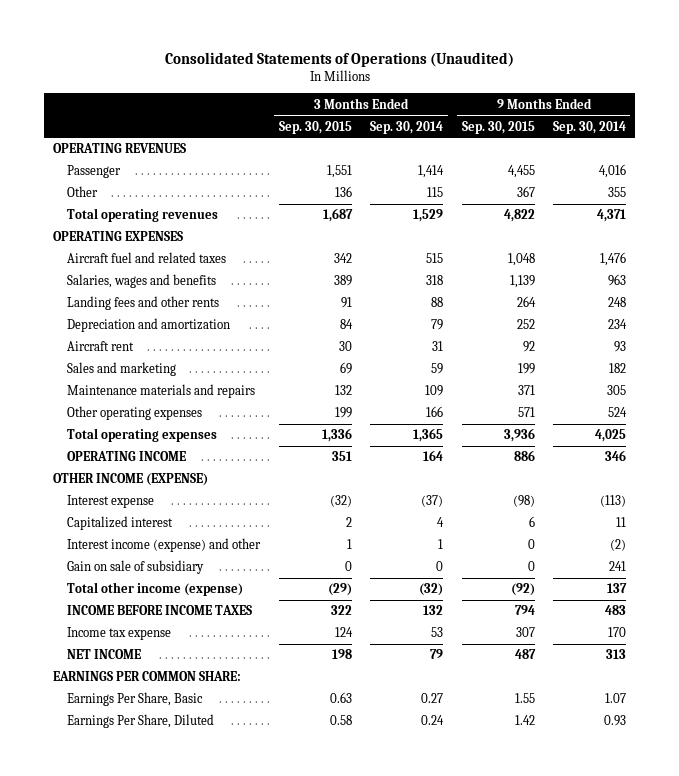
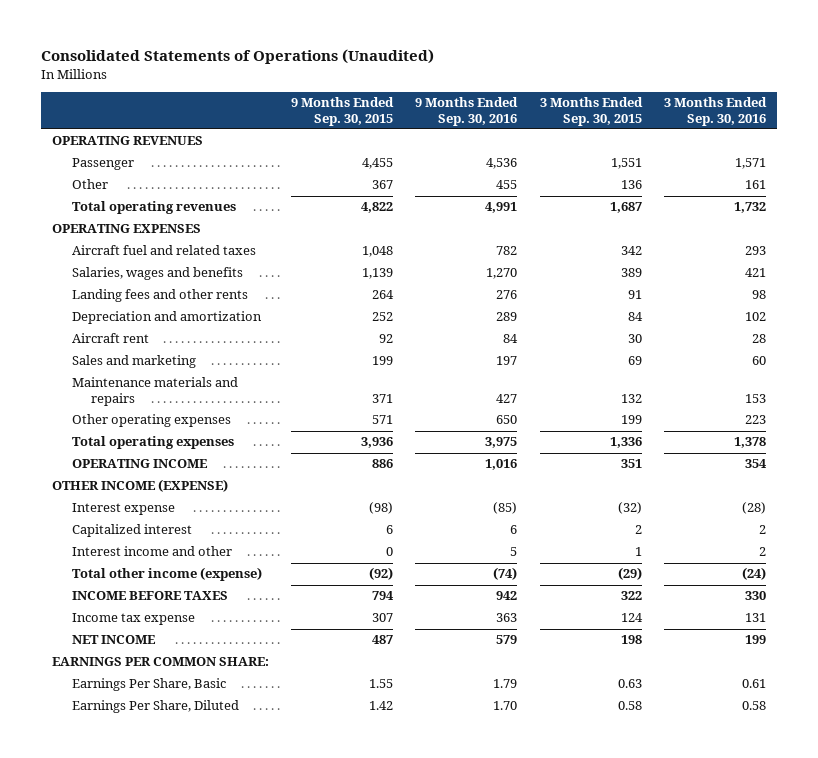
- | 3 Months Ended Sep. 30, 2015 | 3 Months Ended Sep. 30, 2014 | 9 Months Ended Sep. 30, 2015 | 9 Months Ended Sep. 30, 2014
+ | 9 Months Ended Sep. 30, 2015 | 9 Months Ended Sep. 30, 2016 | 3 Months Ended Sep. 30, 2015 | 3 Months Ended Sep. 30, 2016
- Interest income (expense) and other | 1 | 1 | 0 | (2)
- Gain on sale of subsidiary | 0 | 0 | 0 | 241
+ Interest income and other | 0 | 5 | 1 | 2
- INCOME BEFORE INCOME TAXES | 322 | 132 | 794 | 483
+ INCOME BEFORE TAXES | 794 | 942 | 322 | 330

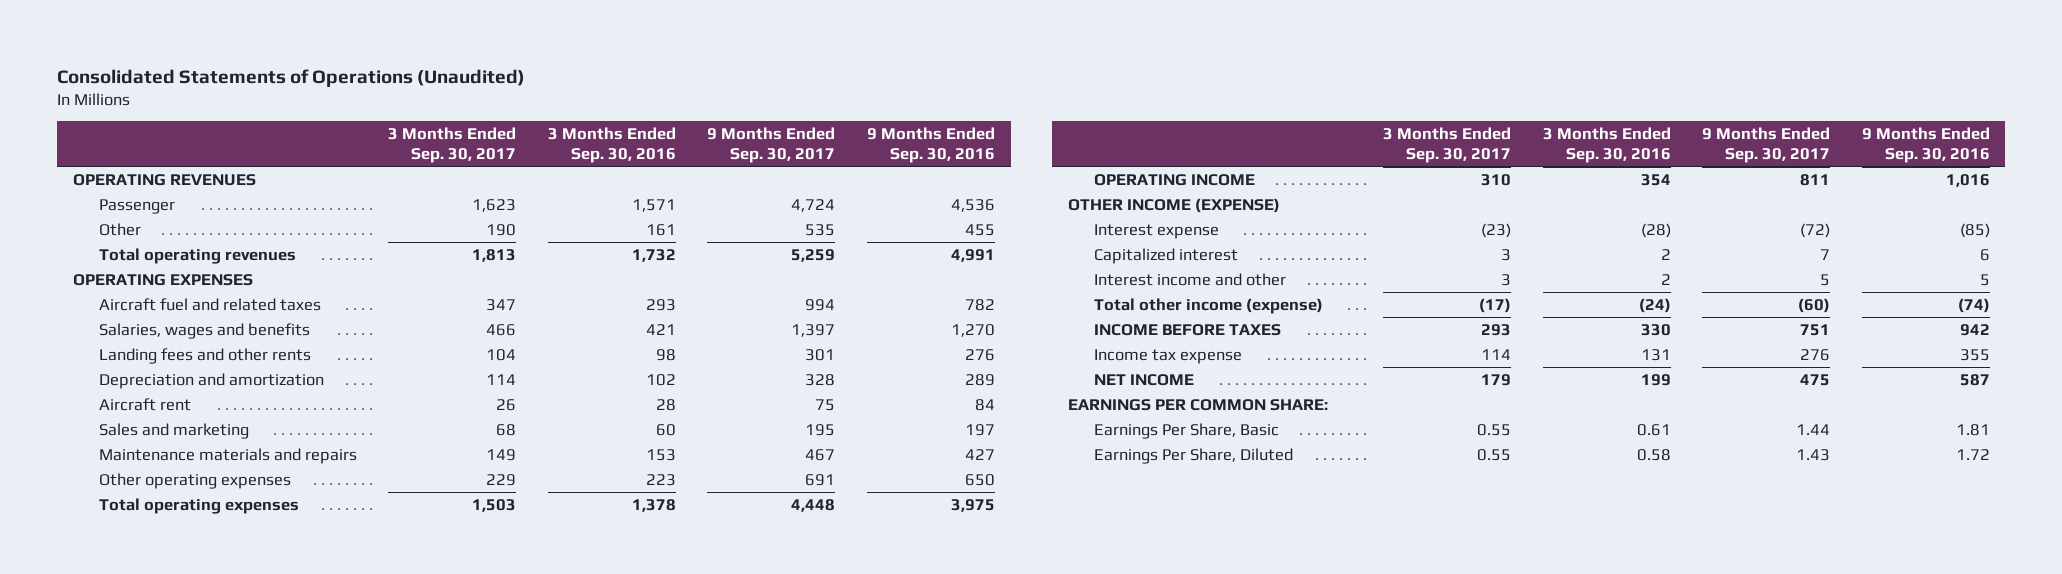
- | 9 Months Ended Sep. 30, 2015 | 9 Months Ended Sep. 30, 2016 | 3 Months Ended Sep. 30, 2015 | 3 Months Ended Sep. 30, 2016
+ | 3 Months Ended Sep. 30, 2017 | 3 Months Ended Sep. 30, 2016 | 9 Months Ended Sep. 30, 2017 | 9 Months Ended Sep. 30, 2016
- Income tax expense | 307 | 363 | 124 | 131
- NET INCOME | 487 | 579 | 198 | 199
+ Income tax expense | 114 | 131 | 276 | 355
+ NET INCOME | 179 | 199 | 475 | 587
- Earnings Per Share, Basic | 1.55 | 1.79 | 0.63 | 0.61
- Earnings Per Share, Diluted | 1.42 | 1.70 | 0.58 | 0.58
+ Earnings Per Share, Basic | 0.55 | 0.61 | 1.44 | 1.81
+ Earnings Per Share, Diluted | 0.55 | 0.58 | 1.43 | 1.72

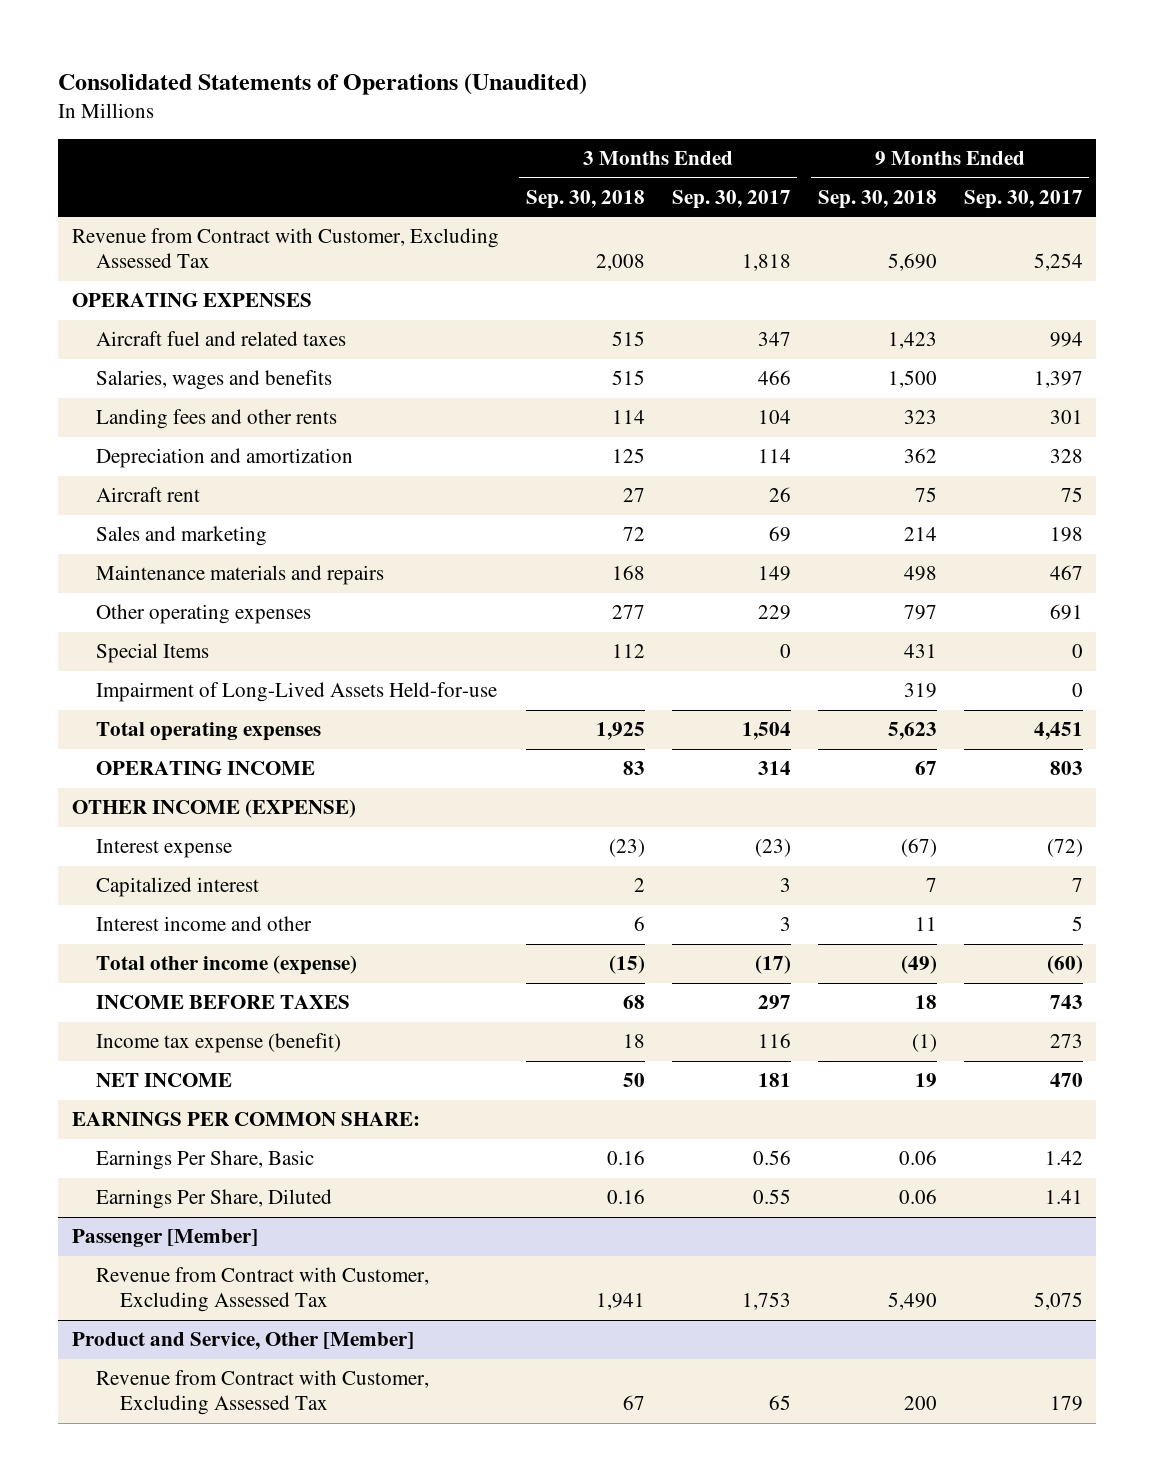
- | 3 Months Ended Sep. 30, 2017 | 3 Months Ended Sep. 30, 2016 | 9 Months Ended Sep. 30, 2017 | 9 Months Ended Sep. 30, 2016
+ | 3 Months Ended Sep. 30, 2018 | 3 Months Ended Sep. 30, 2017 | 9 Months Ended Sep. 30, 2018 | 9 Months Ended Sep. 30, 2017
- OPERATING REVENUES
- Passenger | 1,623 | 1,571 | 4,724 | 4,536
- Other | 190 | 161 | 535 | 455
- Total operating revenues | 1,813 | 1,732 | 5,259 | 4,991
+ Revenue from Contract with Customer, Excluding Assessed Tax | 2,008 | 1,818 | 5,690 | 5,254
- Sales and marketing | 68 | 60 | 195 | 197
+ Sales and marketing | 72 | 69 | 214 | 198
- Total operating expenses | 1,503 | 1,378 | 4,448 | 3,975
- OPERATING INCOME | 310 | 354 | 811 | 1,016
+ Special Items | 112 | 0 | 431 | 0
+ Impairment of Long-Lived Assets Held-for-use | | | 319 | 0
+ Total operating expenses | 1,925 | 1,504 | 5,623 | 4,451
+ OPERATING INCOME | 83 | 314 | 67 | 803
- INCOME BEFORE TAXES | 293 | 330 | 751 | 942
- Income tax expense | 114 | 131 | 276 | 355
- NET INCOME | 179 | 199 | 475 | 587
+ INCOME BEFORE TAXES | 68 | 297 | 18 | 743
+ Income tax expense (benefit) | 18 | 116 | (1) | 273
+ NET INCOME | 50 | 181 | 19 | 470
- Earnings Per Share, Basic | 0.55 | 0.61 | 1.44 | 1.81
- Earnings Per Share, Diluted | 0.55 | 0.58 | 1.43 | 1.72
+ Earnings Per Share, Basic | 0.16 | 0.56 | 0.06 | 1.42
+ Earnings Per Share, Diluted | 0.16 | 0.55 | 0.06 | 1.41
+ Passenger [Member]
+ Revenue from Contract with Customer, Excluding Assessed Tax | 1,941 | 1,753 | 5,490 | 5,075
+ Product and Service, Other [Member]
+ Revenue from Contract with Customer, Excluding Assessed Tax | 67 | 65 | 200 | 179

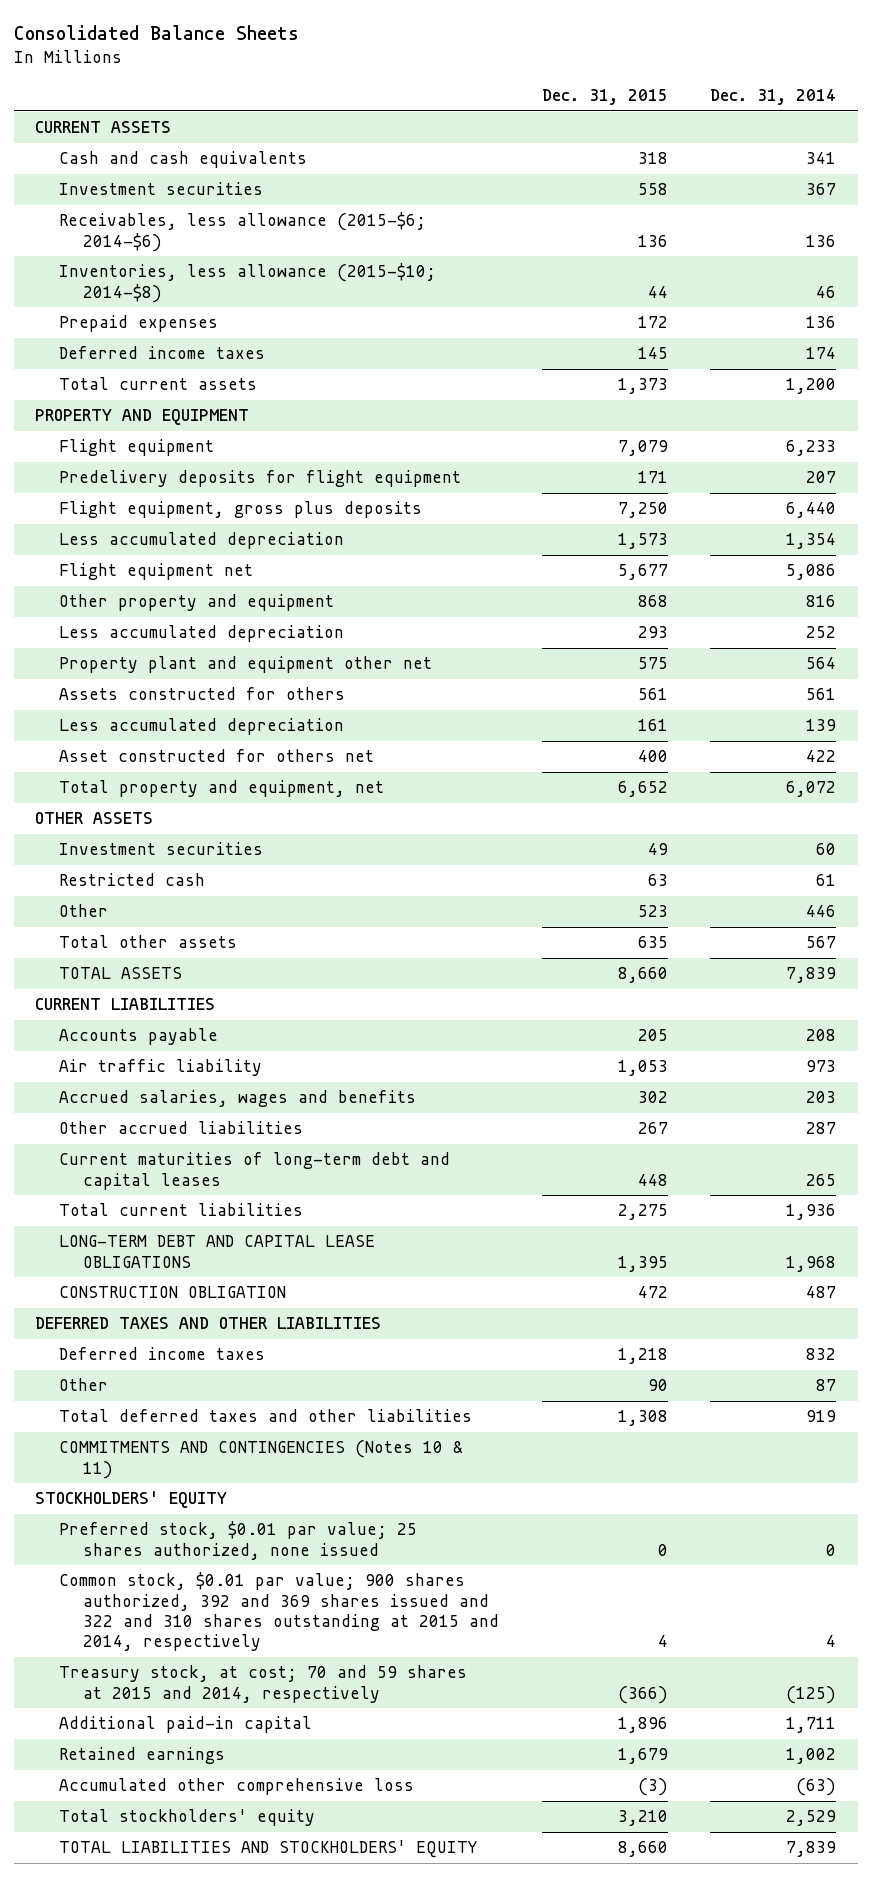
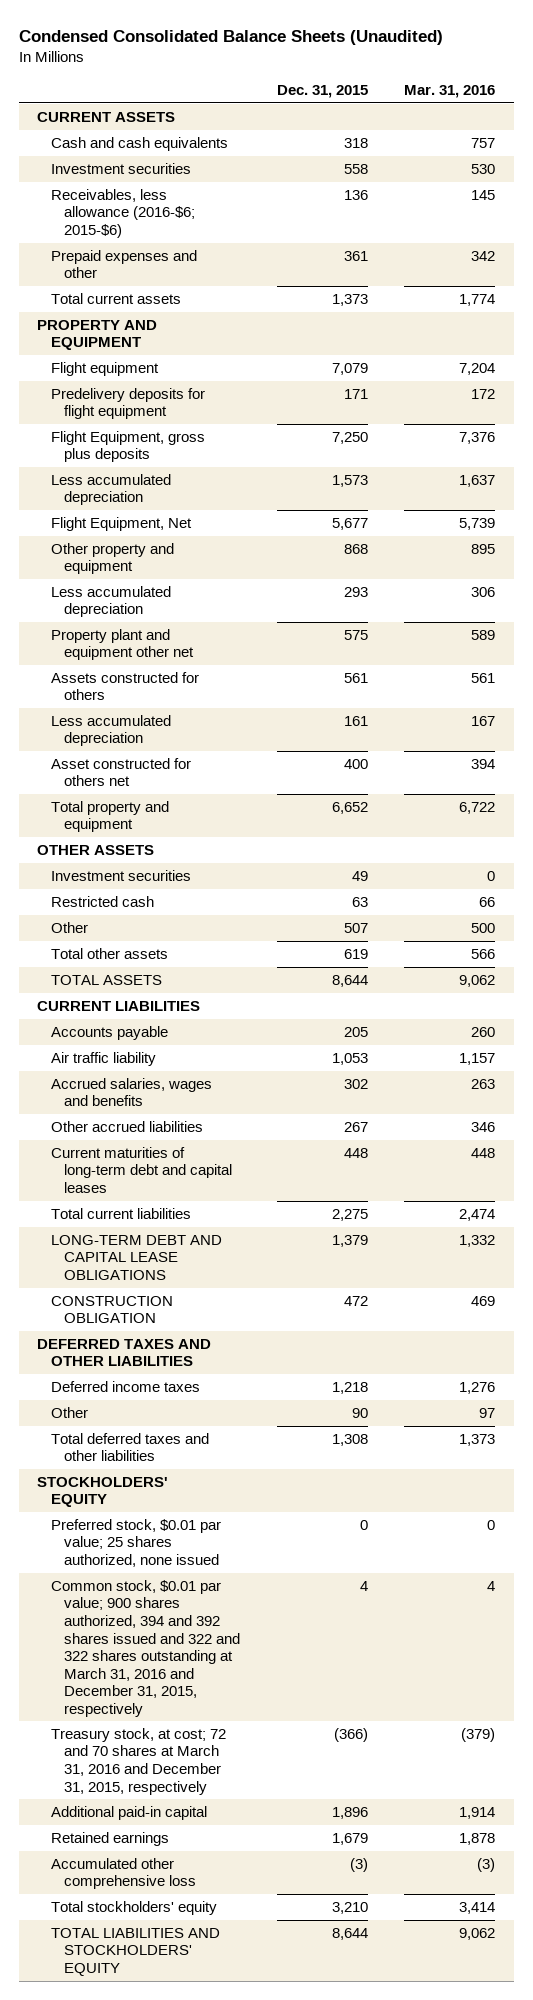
- Consolidated Balance Sheets
+ Condensed Consolidated Balance Sheets (Unaudited)
- | Dec. 31, 2015 | Dec. 31, 2014
+ | Dec. 31, 2015 | Mar. 31, 2016
- Receivables, less allowance (2015-$6; 2014-$6) | 136 | 136
- Inventories, less allowance (2015-$10; 2014-$8) | 44 | 46
- Prepaid expenses | 172 | 136
- Deferred income taxes | 145 | 174
+ Receivables, less allowance (2016-$6; 2015-$6) | 136 | 145
+ Prepaid expenses and other | 361 | 342
- Flight equipment, gross plus deposits | 7,250 | 6,440
+ Flight Equipment, gross plus deposits | 7,250 | 7,376
- Flight equipment net | 5,677 | 5,086
+ Flight Equipment, Net | 5,677 | 5,739
- Total property and equipment, net | 6,652 | 6,072
+ Total property and equipment | 6,652 | 6,722
- Other | 523 | 446
- Total other assets | 635 | 567
- TOTAL ASSETS | 8,660 | 7,839
+ Other | 507 | 500
+ Total other assets | 619 | 566
+ TOTAL ASSETS | 8,644 | 9,062
- LONG-TERM DEBT AND CAPITAL LEASE OBLIGATIONS | 1,395 | 1,968
+ LONG-TERM DEBT AND CAPITAL LEASE OBLIGATIONS | 1,379 | 1,332
- COMMITMENTS AND CONTINGENCIES (Notes 10 & 11)
- Common stock, $0.01 par value; 900 shares authorized, 392 and 369 shares issued and 322 and 310 shares outstanding at 2015 and 2014, respectively | 4 | 4
- Treasury stock, at cost; 70 and 59 shares at 2015 and 2014, respectively | (366) | (125)
+ Common stock, $0.01 par value; 900 shares authorized, 394 and 392 shares issued and 322 and 322 shares outstanding at March 31, 2016 and December 31, 2015, respectively | 4 | 4
+ Treasury stock, at cost; 72 and 70 shares at March 31, 2016 and December 31, 2015, respectively | (366) | (379)
- TOTAL LIABILITIES AND STOCKHOLDERS' EQUITY | 8,660 | 7,839
+ TOTAL LIABILITIES AND STOCKHOLDERS' EQUITY | 8,644 | 9,062

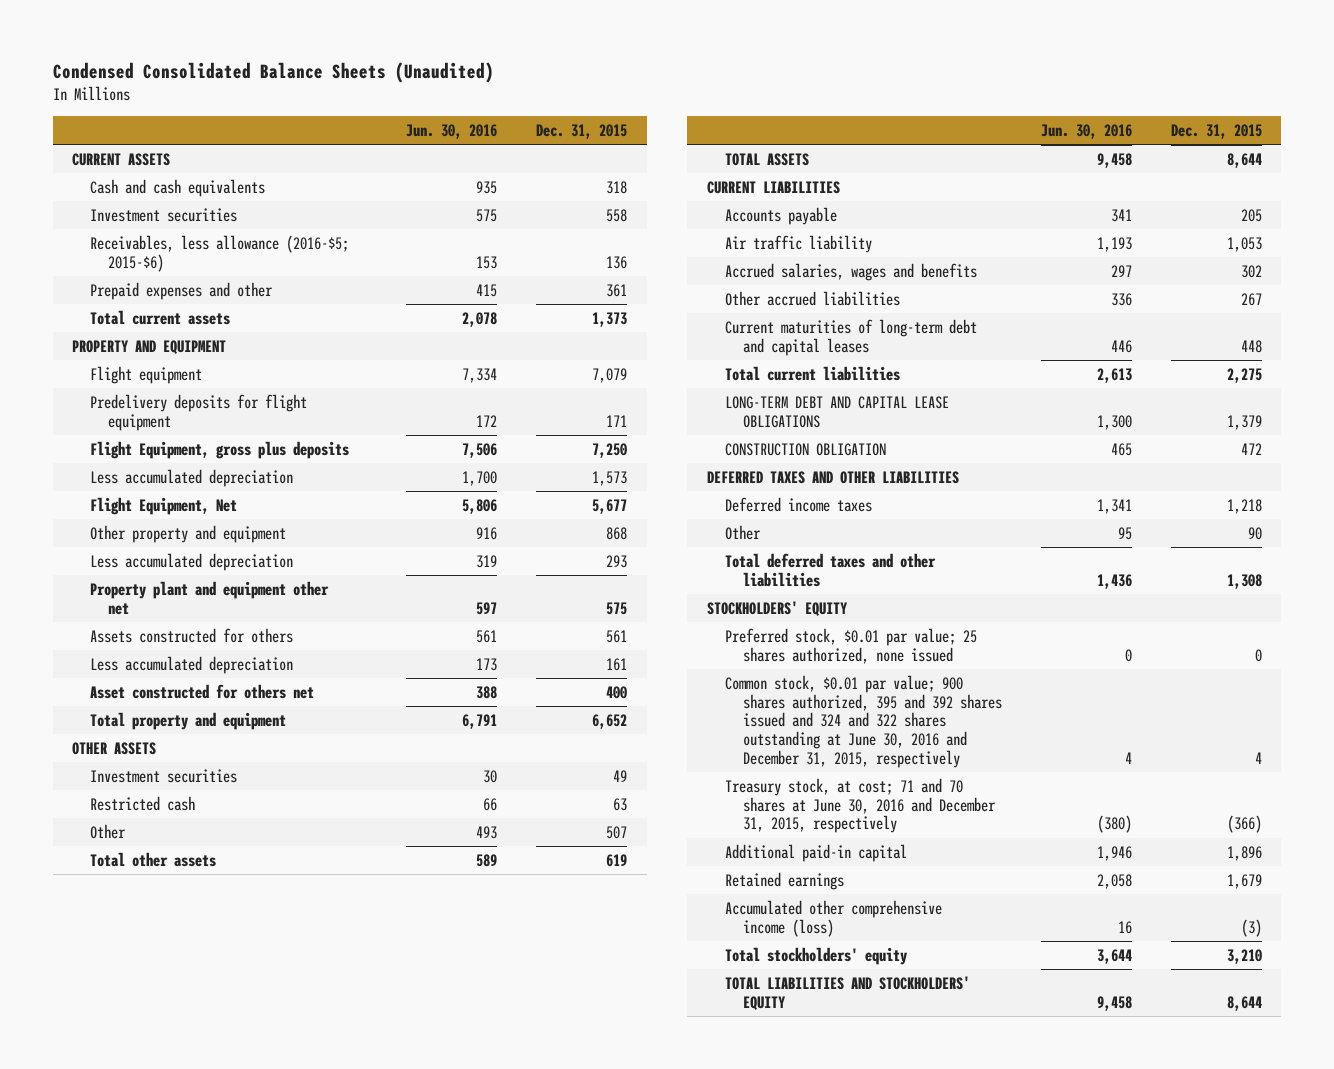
- | Dec. 31, 2015 | Mar. 31, 2016
+ | Jun. 30, 2016 | Dec. 31, 2015
- Receivables, less allowance (2016-$6; 2015-$6) | 136 | 145
+ Receivables, less allowance (2016-$5; 2015-$6) | 153 | 136
- Common stock, $0.01 par value; 900 shares authorized, 394 and 392 shares issued and 322 and 322 shares outstanding at March 31, 2016 and December 31, 2015, respectively | 4 | 4
- Treasury stock, at cost; 72 and 70 shares at March 31, 2016 and December 31, 2015, respectively | (366) | (379)
+ Common stock, $0.01 par value; 900 shares authorized, 395 and 392 shares issued and 324 and 322 shares outstanding at June 30, 2016 and December 31, 2015, respectively | 4 | 4
+ Treasury stock, at cost; 71 and 70 shares at June 30, 2016 and December 31, 2015, respectively | (380) | (366)
- Accumulated other comprehensive loss | (3) | (3)
+ Accumulated other comprehensive income (loss) | 16 | (3)

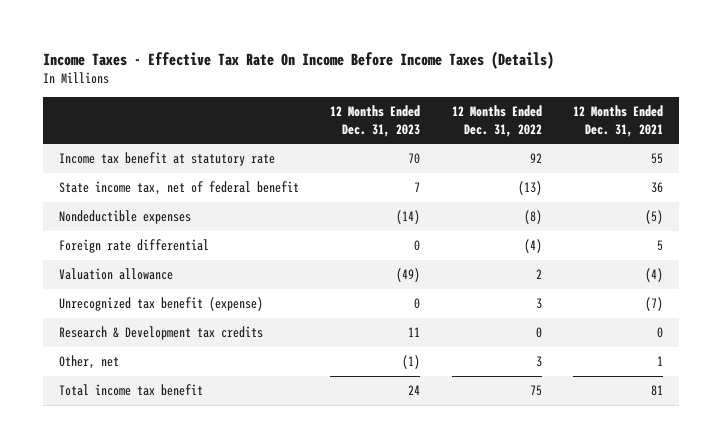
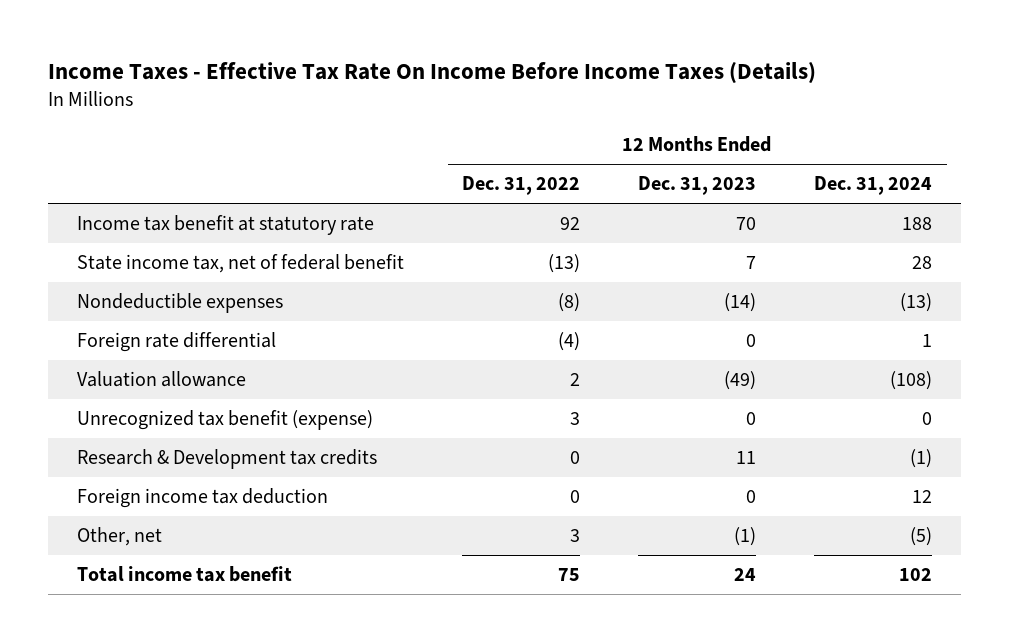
- | 12 Months Ended Dec. 31, 2023 | 12 Months Ended Dec. 31, 2022 | 12 Months Ended Dec. 31, 2021
+ | 12 Months Ended Dec. 31, 2022 | 12 Months Ended Dec. 31, 2023 | 12 Months Ended Dec. 31, 2024
+ Foreign income tax deduction | 0 | 0 | 12

